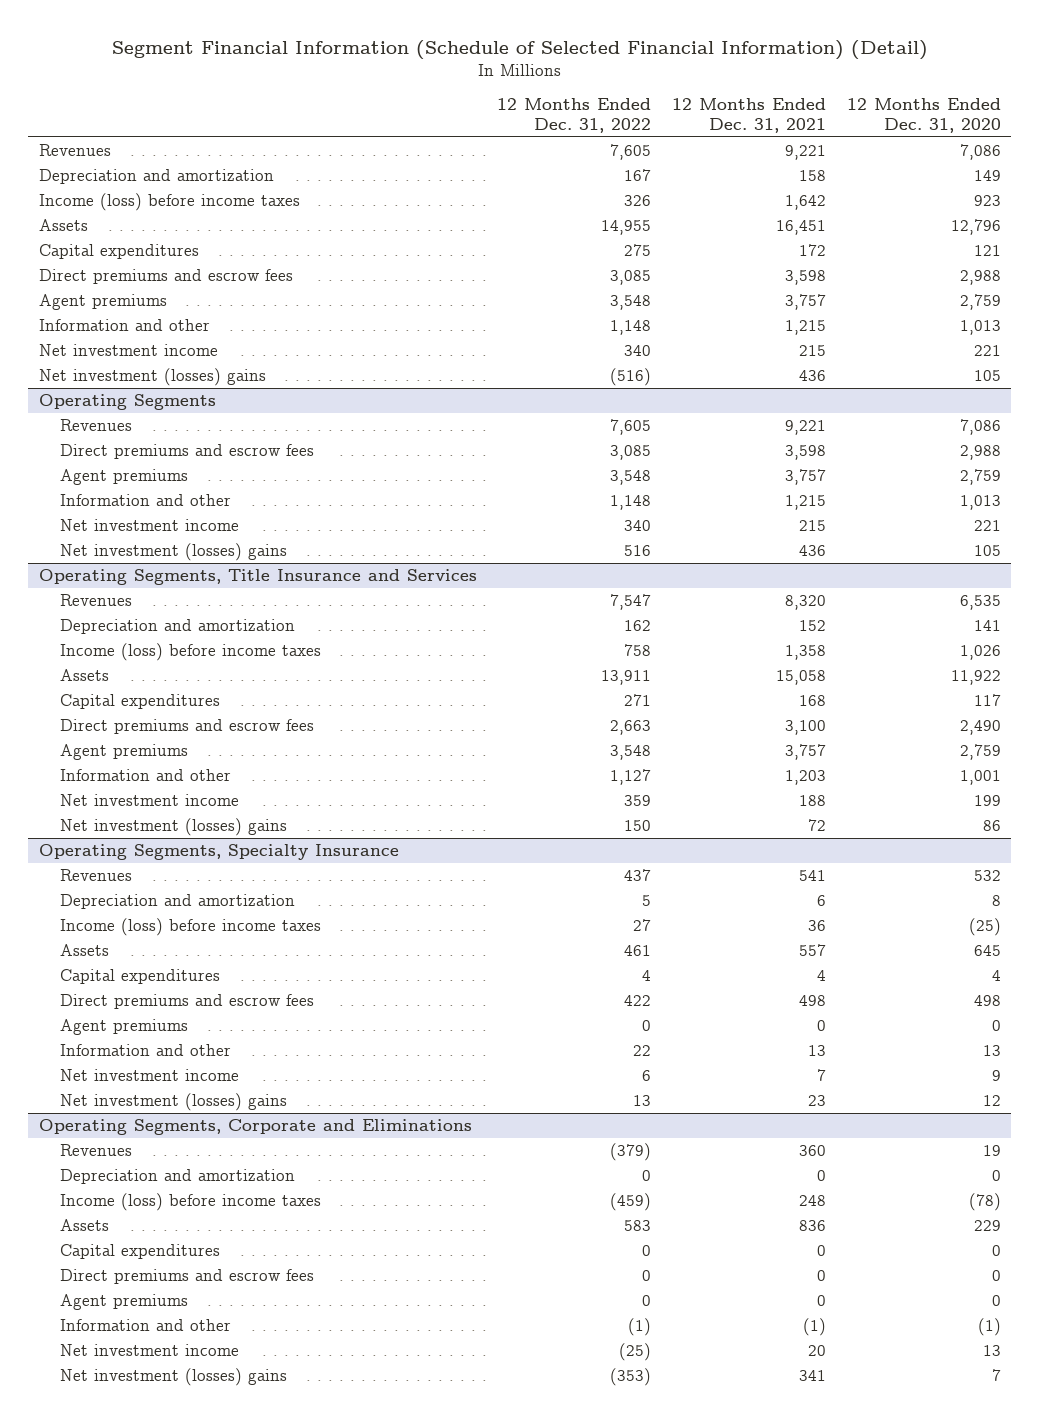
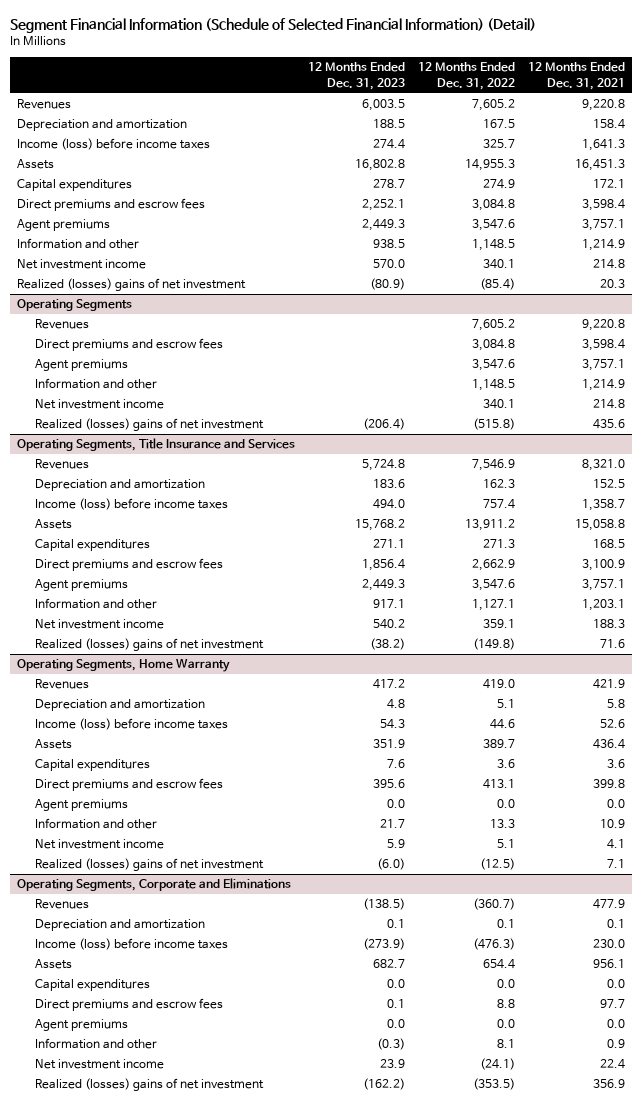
- | 12 Months Ended Dec. 31, 2022 | 12 Months Ended Dec. 31, 2021 | 12 Months Ended Dec. 31, 2020
+ | 12 Months Ended Dec. 31, 2023 | 12 Months Ended Dec. 31, 2022 | 12 Months Ended Dec. 31, 2021
- Revenues | 7,605 | 9,221 | 7,086
- Depreciation and amortization | 167 | 158 | 149
- Income (loss) before income taxes | 326 | 1,642 | 923
- Assets | 14,955 | 16,451 | 12,796
- Capital expenditures | 275 | 172 | 121
- Direct premiums and escrow fees | 3,085 | 3,598 | 2,988
- Agent premiums | 3,548 | 3,757 | 2,759
- Information and other | 1,148 | 1,215 | 1,013
- Net investment income | 340 | 215 | 221
- Net investment (losses) gains | (516) | 436 | 105
+ Revenues | 6,003.5 | 7,605.2 | 9,220.8
+ Depreciation and amortization | 188.5 | 167.5 | 158.4
+ Income (loss) before income taxes | 274.4 | 325.7 | 1,641.3
+ Assets | 16,802.8 | 14,955.3 | 16,451.3
+ Capital expenditures | 278.7 | 274.9 | 172.1
+ Direct premiums and escrow fees | 2,252.1 | 3,084.8 | 3,598.4
+ Agent premiums | 2,449.3 | 3,547.6 | 3,757.1
+ Information and other | 938.5 | 1,148.5 | 1,214.9
+ Net investment income | 570.0 | 340.1 | 214.8
+ Realized (losses) gains of net investment | (80.9) | (85.4) | 20.3
@ Operating Segments
- Revenues | 7,605 | 9,221 | 7,086
- Direct premiums and escrow fees | 3,085 | 3,598 | 2,988
- Agent premiums | 3,548 | 3,757 | 2,759
- Information and other | 1,148 | 1,215 | 1,013
- Net investment income | 340 | 215 | 221
- Net investment (losses) gains | 516 | 436 | 105
+ Revenues | | 7,605.2 | 9,220.8
+ Direct premiums and escrow fees | | 3,084.8 | 3,598.4
+ Agent premiums | | 3,547.6 | 3,757.1
+ Information and other | | 1,148.5 | 1,214.9
+ Net investment income | | 340.1 | 214.8
+ Realized (losses) gains of net investment | (206.4) | (515.8) | 435.6
@ Operating Segments, Title Insurance and Services
- Revenues | 7,547 | 8,320 | 6,535
- Depreciation and amortization | 162 | 152 | 141
- Income (loss) before income taxes | 758 | 1,358 | 1,026
- Assets | 13,911 | 15,058 | 11,922
- Capital expenditures | 271 | 168 | 117
- Direct premiums and escrow fees | 2,663 | 3,100 | 2,490
- Agent premiums | 3,548 | 3,757 | 2,759
- Information and other | 1,127 | 1,203 | 1,001
- Net investment income | 359 | 188 | 199
- Net investment (losses) gains | 150 | 72 | 86
- Operating Segments, Specialty Insurance
- Revenues | 437 | 541 | 532
- Depreciation and amortization | 5 | 6 | 8
- Income (loss) before income taxes | 27 | 36 | (25)
- Assets | 461 | 557 | 645
- Capital expenditures | 4 | 4 | 4
- Direct premiums and escrow fees | 422 | 498 | 498
- Agent premiums | 0 | 0 | 0
- Information and other | 22 | 13 | 13
- Net investment income | 6 | 7 | 9
- Net investment (losses) gains | 13 | 23 | 12
@ Operating Segments, Title Insurance and Services
+ Revenues | 5,724.8 | 7,546.9 | 8,321.0
+ Depreciation and amortization | 183.6 | 162.3 | 152.5
+ Income (loss) before income taxes | 494.0 | 757.4 | 1,358.7
+ Assets | 15,768.2 | 13,911.2 | 15,058.8
+ Capital expenditures | 271.1 | 271.3 | 168.5
+ Direct premiums and escrow fees | 1,856.4 | 2,662.9 | 3,100.9
+ Agent premiums | 2,449.3 | 3,547.6 | 3,757.1
+ Information and other | 917.1 | 1,127.1 | 1,203.1
+ Net investment income | 540.2 | 359.1 | 188.3
+ Realized (losses) gains of net investment | (38.2) | (149.8) | 71.6
+ Operating Segments, Home Warranty
+ Revenues | 417.2 | 419.0 | 421.9
+ Depreciation and amortization | 4.8 | 5.1 | 5.8
+ Income (loss) before income taxes | 54.3 | 44.6 | 52.6
+ Assets | 351.9 | 389.7 | 436.4
+ Capital expenditures | 7.6 | 3.6 | 3.6
+ Direct premiums and escrow fees | 395.6 | 413.1 | 399.8
+ Agent premiums | 0.0 | 0.0 | 0.0
+ Information and other | 21.7 | 13.3 | 10.9
+ Net investment income | 5.9 | 5.1 | 4.1
+ Realized (losses) gains of net investment | (6.0) | (12.5) | 7.1
@ Operating Segments, Corporate and Eliminations
- Revenues | (379) | 360 | 19
- Depreciation and amortization | 0 | 0 | 0
- Income (loss) before income taxes | (459) | 248 | (78)
- Assets | 583 | 836 | 229
- Capital expenditures | 0 | 0 | 0
- Direct premiums and escrow fees | 0 | 0 | 0
- Agent premiums | 0 | 0 | 0
- Information and other | (1) | (1) | (1)
- Net investment income | (25) | 20 | 13
- Net investment (losses) gains | (353) | 341 | 7
+ Revenues | (138.5) | (360.7) | 477.9
+ Depreciation and amortization | 0.1 | 0.1 | 0.1
+ Income (loss) before income taxes | (273.9) | (476.3) | 230.0
+ Assets | 682.7 | 654.4 | 956.1
+ Capital expenditures | 0.0 | 0.0 | 0.0
+ Direct premiums and escrow fees | 0.1 | 8.8 | 97.7
+ Agent premiums | 0.0 | 0.0 | 0.0
+ Information and other | (0.3) | 8.1 | 0.9
+ Net investment income | 23.9 | (24.1) | 22.4
+ Realized (losses) gains of net investment | (162.2) | (353.5) | 356.9

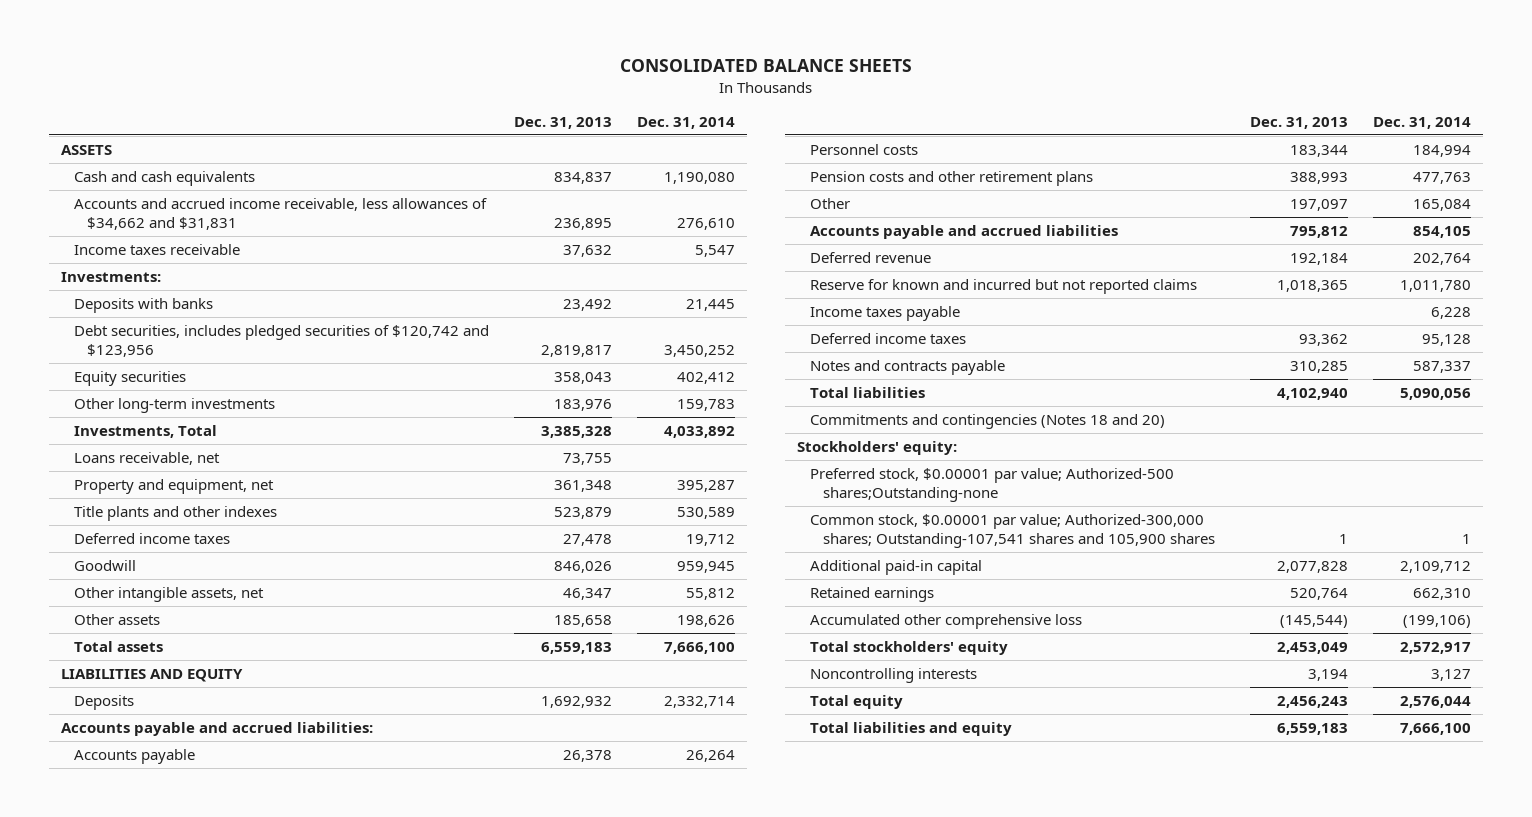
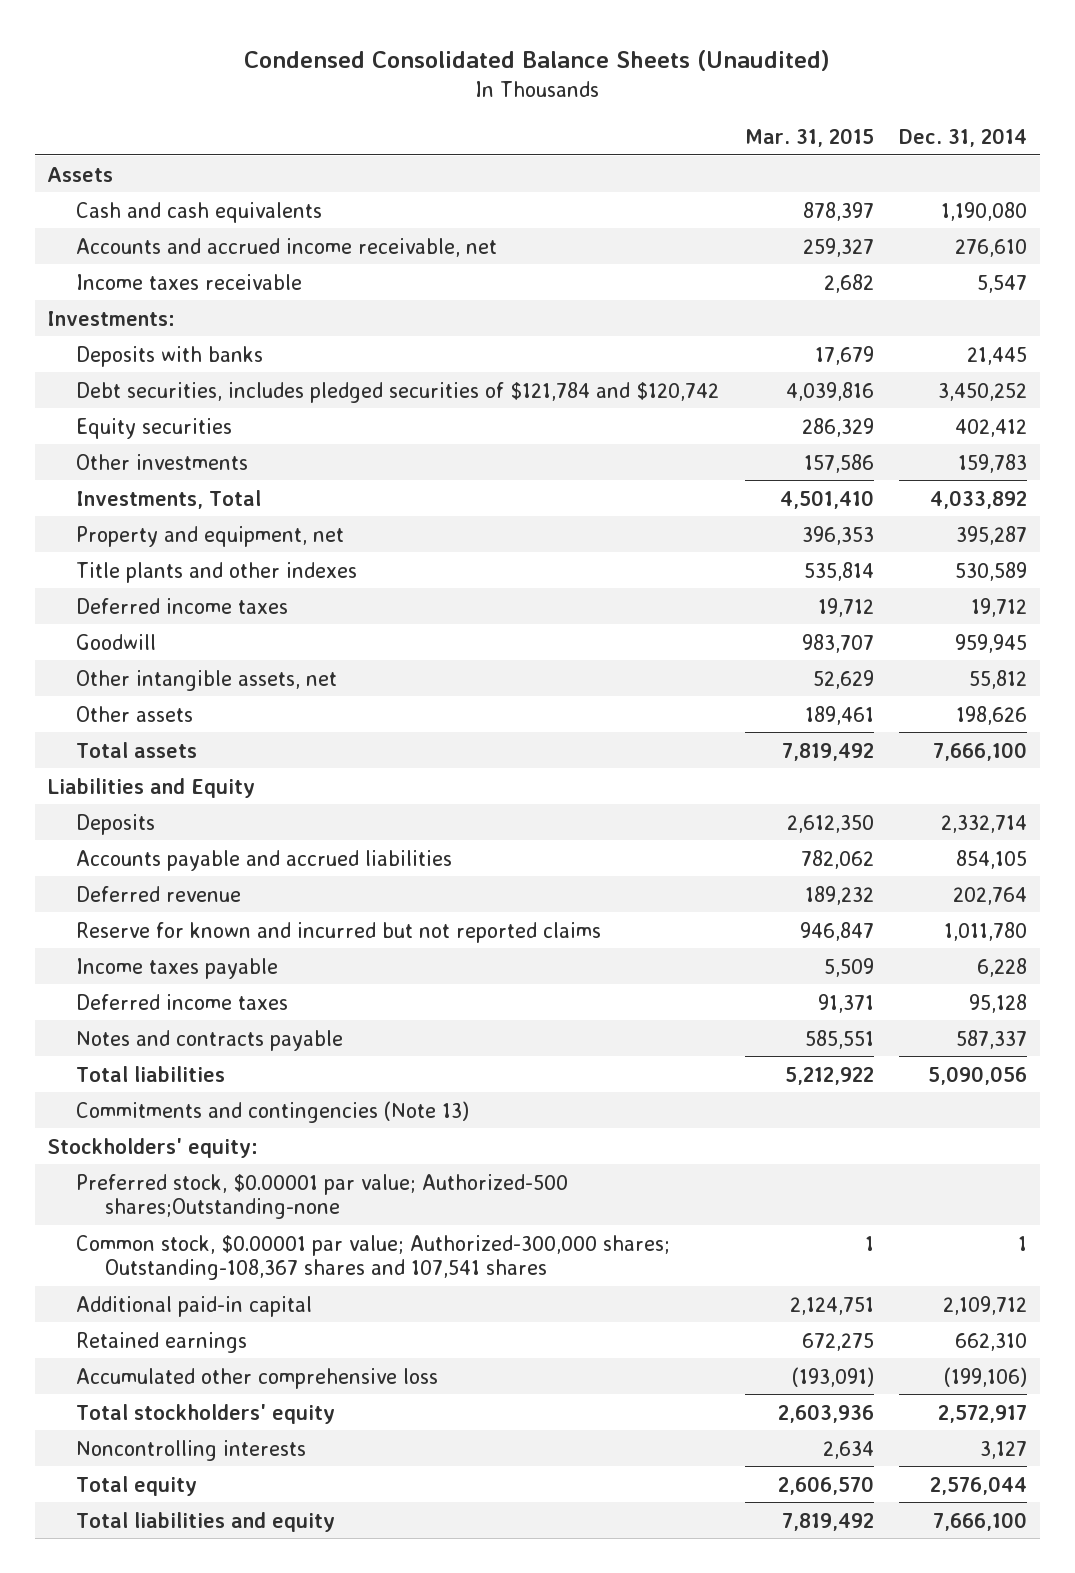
- CONSOLIDATED BALANCE SHEETS
+ Condensed Consolidated Balance Sheets (Unaudited)
- | Dec. 31, 2013 | Dec. 31, 2014
+ | Mar. 31, 2015 | Dec. 31, 2014
- ASSETS
+ Assets
- Accounts and accrued income receivable, less allowances of $34,662 and $31,831 | 236,895 | 276,610
+ Accounts and accrued income receivable, net | 259,327 | 276,610
- Debt securities, includes pledged securities of $120,742 and $123,956 | 2,819,817 | 3,450,252
+ Debt securities, includes pledged securities of $121,784 and $120,742 | 4,039,816 | 3,450,252
- Other long-term investments | 183,976 | 159,783
+ Other investments | 157,586 | 159,783
- Loans receivable, net | 73,755 |
- LIABILITIES AND EQUITY
+ Liabilities and Equity
- Accounts payable and accrued liabilities:
- Accounts payable | 26,378 | 26,264
- Personnel costs | 183,344 | 184,994
- Pension costs and other retirement plans | 388,993 | 477,763
- Other | 197,097 | 165,084
- Commitments and contingencies (Notes 18 and 20)
+ Commitments and contingencies (Note 13)
- Common stock, $0.00001 par value; Authorized-300,000 shares; Outstanding-107,541 shares and 105,900 shares | 1 | 1
+ Common stock, $0.00001 par value; Authorized-300,000 shares; Outstanding-108,367 shares and 107,541 shares | 1 | 1

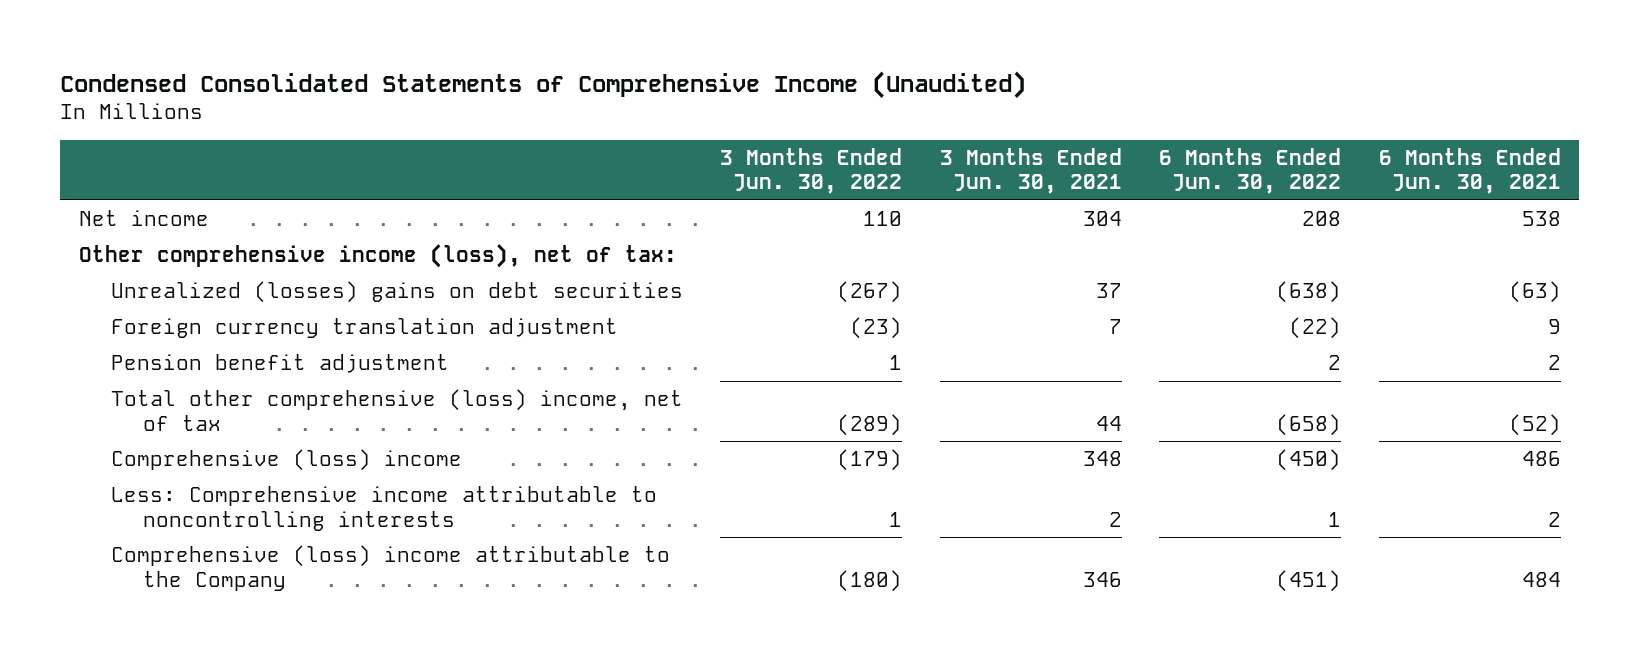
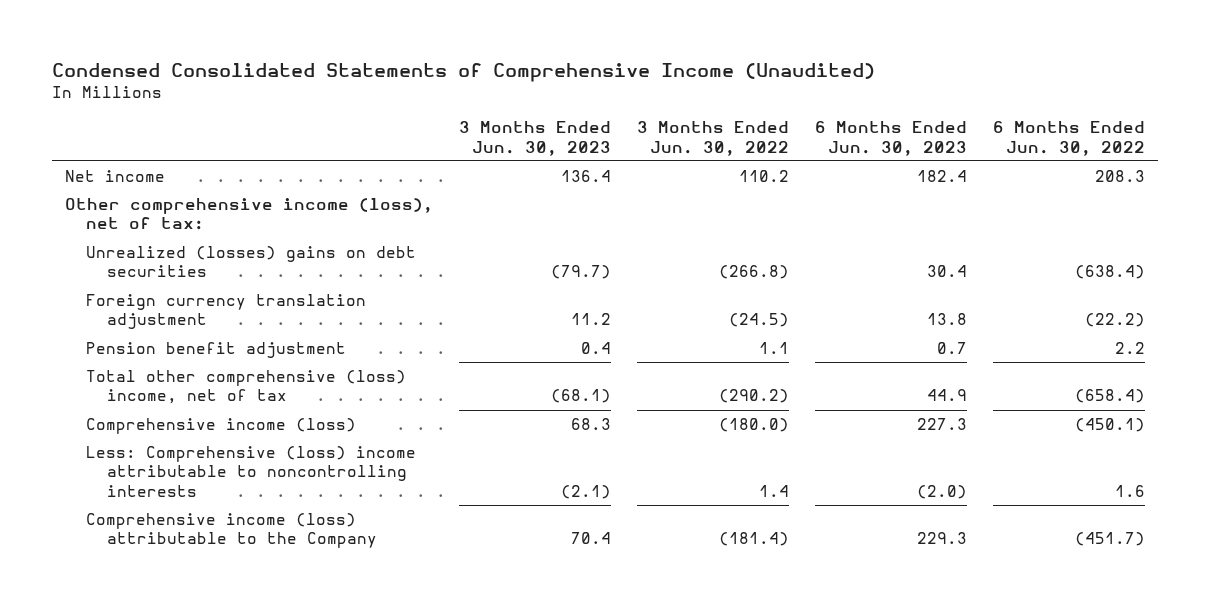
- | 3 Months Ended Jun. 30, 2022 | 3 Months Ended Jun. 30, 2021 | 6 Months Ended Jun. 30, 2022 | 6 Months Ended Jun. 30, 2021
+ | 3 Months Ended Jun. 30, 2023 | 3 Months Ended Jun. 30, 2022 | 6 Months Ended Jun. 30, 2023 | 6 Months Ended Jun. 30, 2022
- Net income | 110 | 304 | 208 | 538
+ Net income | 136.4 | 110.2 | 182.4 | 208.3
- Unrealized (losses) gains on debt securities | (267) | 37 | (638) | (63)
- Foreign currency translation adjustment | (23) | 7 | (22) | 9
- Pension benefit adjustment | 1 | | 2 | 2
- Total other comprehensive (loss) income, net of tax | (289) | 44 | (658) | (52)
- Comprehensive (loss) income | (179) | 348 | (450) | 486
- Less: Comprehensive income attributable to noncontrolling interests | 1 | 2 | 1 | 2
- Comprehensive (loss) income attributable to the Company | (180) | 346 | (451) | 484
+ Unrealized (losses) gains on debt securities | (79.7) | (266.8) | 30.4 | (638.4)
+ Foreign currency translation adjustment | 11.2 | (24.5) | 13.8 | (22.2)
+ Pension benefit adjustment | 0.4 | 1.1 | 0.7 | 2.2
+ Total other comprehensive (loss) income, net of tax | (68.1) | (290.2) | 44.9 | (658.4)
+ Comprehensive income (loss) | 68.3 | (180.0) | 227.3 | (450.1)
+ Less: Comprehensive (loss) income attributable to noncontrolling interests | (2.1) | 1.4 | (2.0) | 1.6
+ Comprehensive income (loss) attributable to the Company | 70.4 | (181.4) | 229.3 | (451.7)

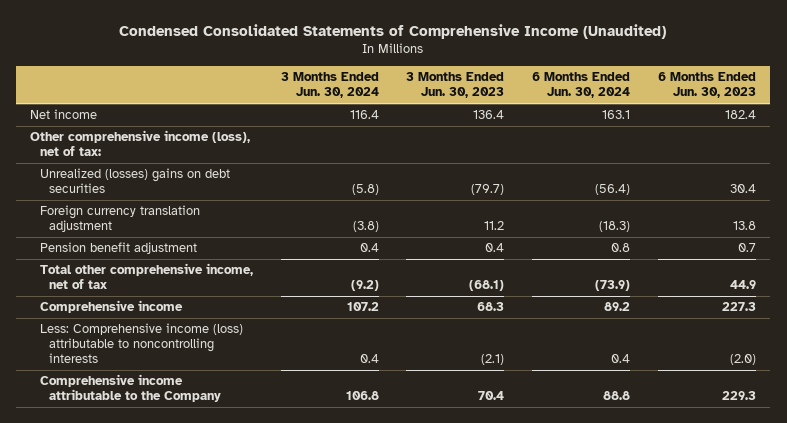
- | 3 Months Ended Jun. 30, 2023 | 3 Months Ended Jun. 30, 2022 | 6 Months Ended Jun. 30, 2023 | 6 Months Ended Jun. 30, 2022
+ | 3 Months Ended Jun. 30, 2024 | 3 Months Ended Jun. 30, 2023 | 6 Months Ended Jun. 30, 2024 | 6 Months Ended Jun. 30, 2023
- Total other comprehensive (loss) income, net of tax | (68.1) | (290.2) | 44.9 | (658.4)
- Comprehensive income (loss) | 68.3 | (180.0) | 227.3 | (450.1)
- Less: Comprehensive (loss) income attributable to noncontrolling interests | (2.1) | 1.4 | (2.0) | 1.6
- Comprehensive income (loss) attributable to the Company | 70.4 | (181.4) | 229.3 | (451.7)
+ Total other comprehensive income, net of tax | (9.2) | (68.1) | (73.9) | 44.9
+ Comprehensive income | 107.2 | 68.3 | 89.2 | 227.3
+ Less: Comprehensive income (loss) attributable to noncontrolling interests | 0.4 | (2.1) | 0.4 | (2.0)
+ Comprehensive income attributable to the Company | 106.8 | 70.4 | 88.8 | 229.3

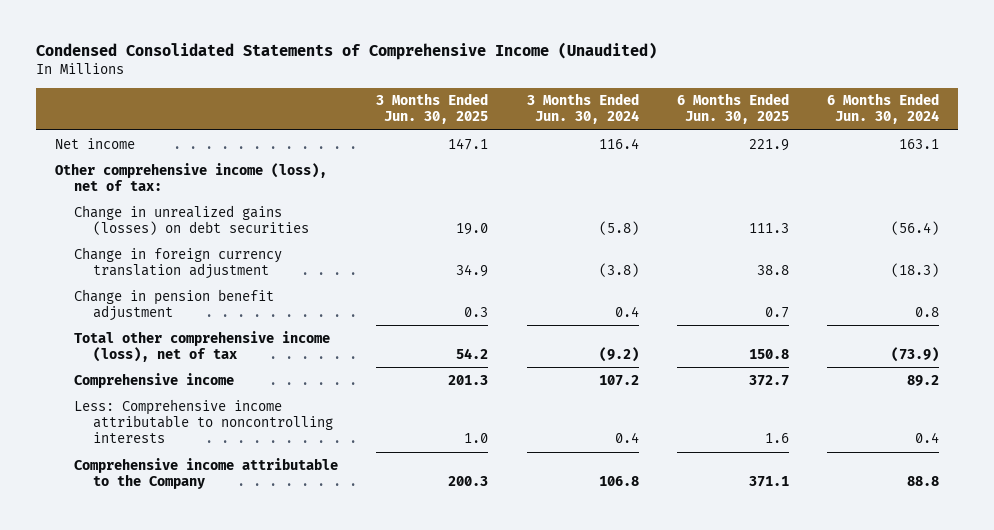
- | 3 Months Ended Jun. 30, 2024 | 3 Months Ended Jun. 30, 2023 | 6 Months Ended Jun. 30, 2024 | 6 Months Ended Jun. 30, 2023
+ | 3 Months Ended Jun. 30, 2025 | 3 Months Ended Jun. 30, 2024 | 6 Months Ended Jun. 30, 2025 | 6 Months Ended Jun. 30, 2024
- Unrealized (losses) gains on debt securities | (5.8) | (79.7) | (56.4) | 30.4
- Foreign currency translation adjustment | (3.8) | 11.2 | (18.3) | 13.8
- Pension benefit adjustment | 0.4 | 0.4 | 0.8 | 0.7
- Total other comprehensive income, net of tax | (9.2) | (68.1) | (73.9) | 44.9
+ Change in unrealized gains (losses) on debt securities | 19.0 | (5.8) | 111.3 | (56.4)
+ Change in foreign currency translation adjustment | 34.9 | (3.8) | 38.8 | (18.3)
+ Change in pension benefit adjustment | 0.3 | 0.4 | 0.7 | 0.8
+ Total other comprehensive income (loss), net of tax | 54.2 | (9.2) | 150.8 | (73.9)
- Less: Comprehensive income (loss) attributable to noncontrolling interests | 0.4 | (2.1) | 0.4 | (2.0)
+ Less: Comprehensive income attributable to noncontrolling interests | 1.0 | 0.4 | 1.6 | 0.4

